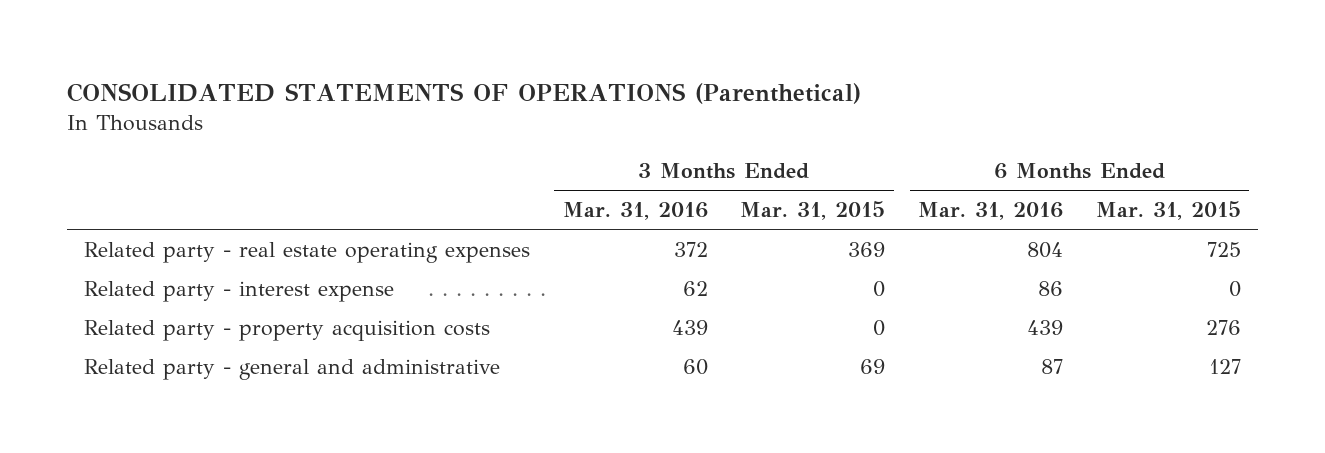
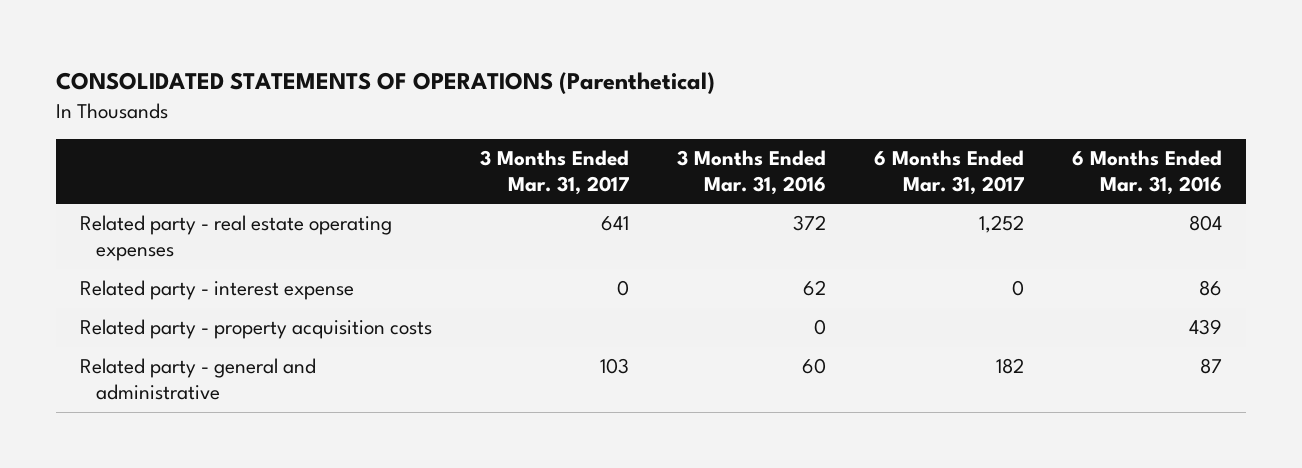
- | 3 Months Ended Mar. 31, 2016 | 3 Months Ended Mar. 31, 2015 | 6 Months Ended Mar. 31, 2016 | 6 Months Ended Mar. 31, 2015
+ | 3 Months Ended Mar. 31, 2017 | 3 Months Ended Mar. 31, 2016 | 6 Months Ended Mar. 31, 2017 | 6 Months Ended Mar. 31, 2016
- Related party - property acquisition costs | 439 | 0 | 439 | 276
+ Related party - property acquisition costs | | 0 | | 439

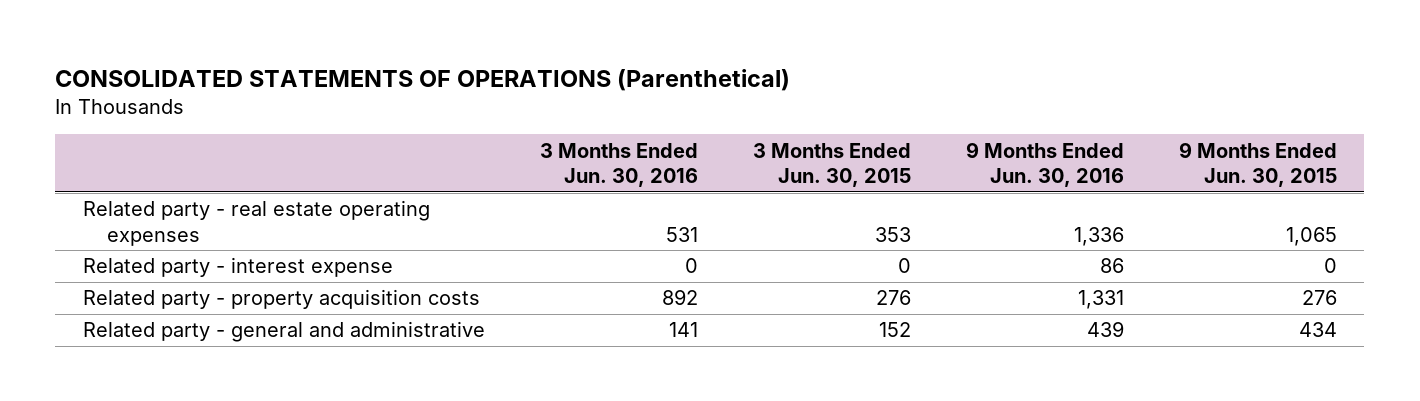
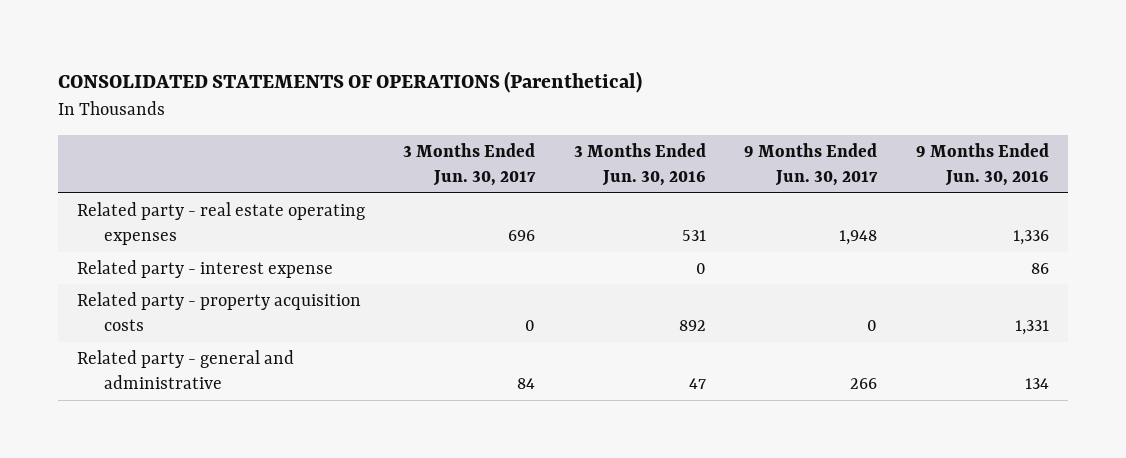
- | 3 Months Ended Jun. 30, 2016 | 3 Months Ended Jun. 30, 2015 | 9 Months Ended Jun. 30, 2016 | 9 Months Ended Jun. 30, 2015
+ | 3 Months Ended Jun. 30, 2017 | 3 Months Ended Jun. 30, 2016 | 9 Months Ended Jun. 30, 2017 | 9 Months Ended Jun. 30, 2016
- Related party - general and administrative | 141 | 152 | 439 | 434
+ Related party - general and administrative | 84 | 47 | 266 | 134

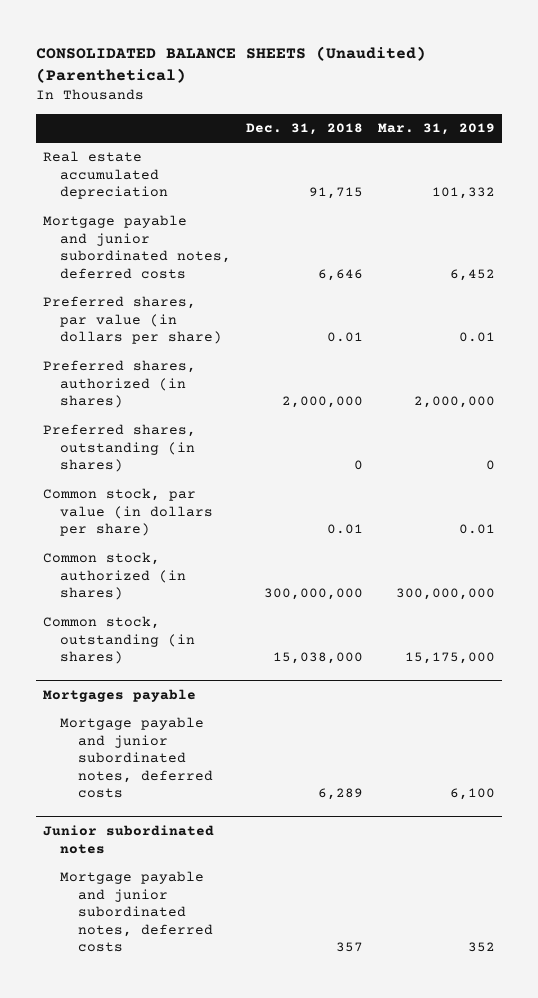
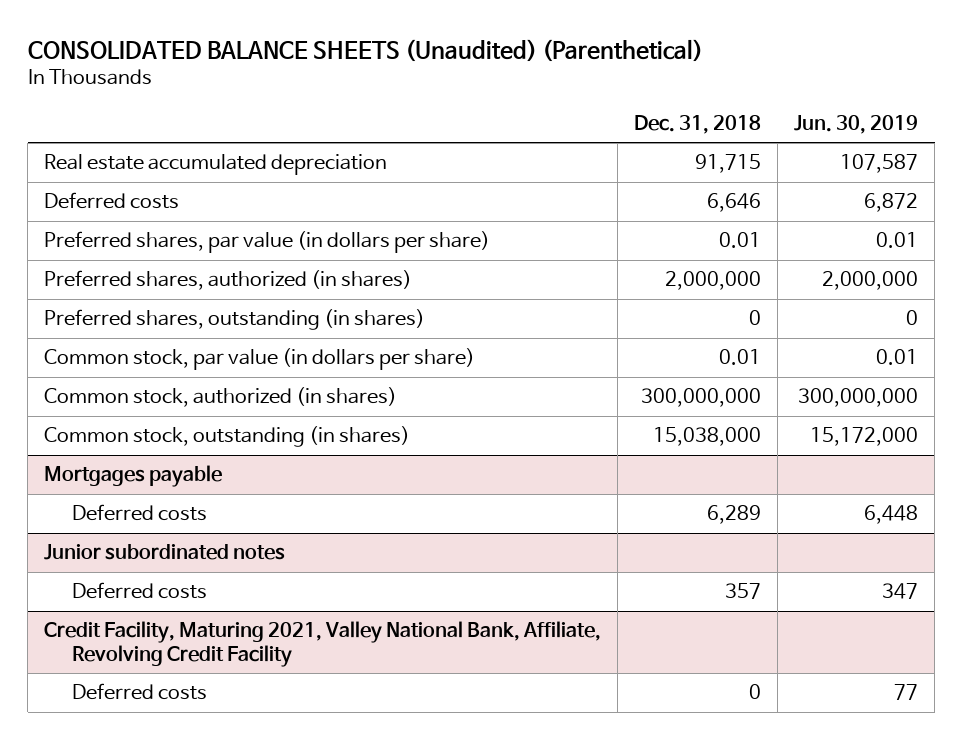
- | Dec. 31, 2018 | Mar. 31, 2019
+ | Dec. 31, 2018 | Jun. 30, 2019
- Mortgage payable and junior subordinated notes, deferred costs | 6,646 | 6,452
+ Deferred costs | 6,646 | 6,872
@ Mortgages payable
- Mortgage payable and junior subordinated notes, deferred costs | 6,289 | 6,100
+ Deferred costs | 6,289 | 6,448
@ Junior subordinated notes
- Mortgage payable and junior subordinated notes, deferred costs | 357 | 352
+ Deferred costs | 357 | 347
+ Credit Facility, Maturing 2021, Valley National Bank, Affiliate, Revolving Credit Facility
+ Deferred costs | 0 | 77

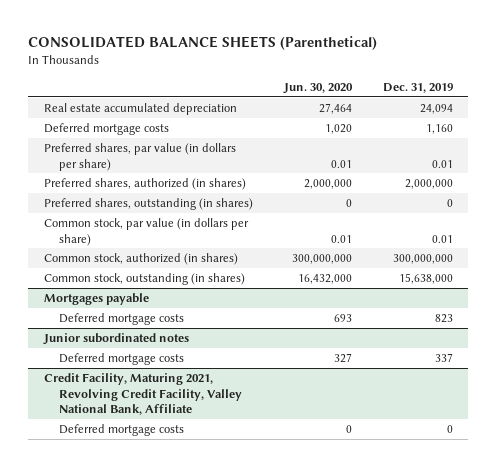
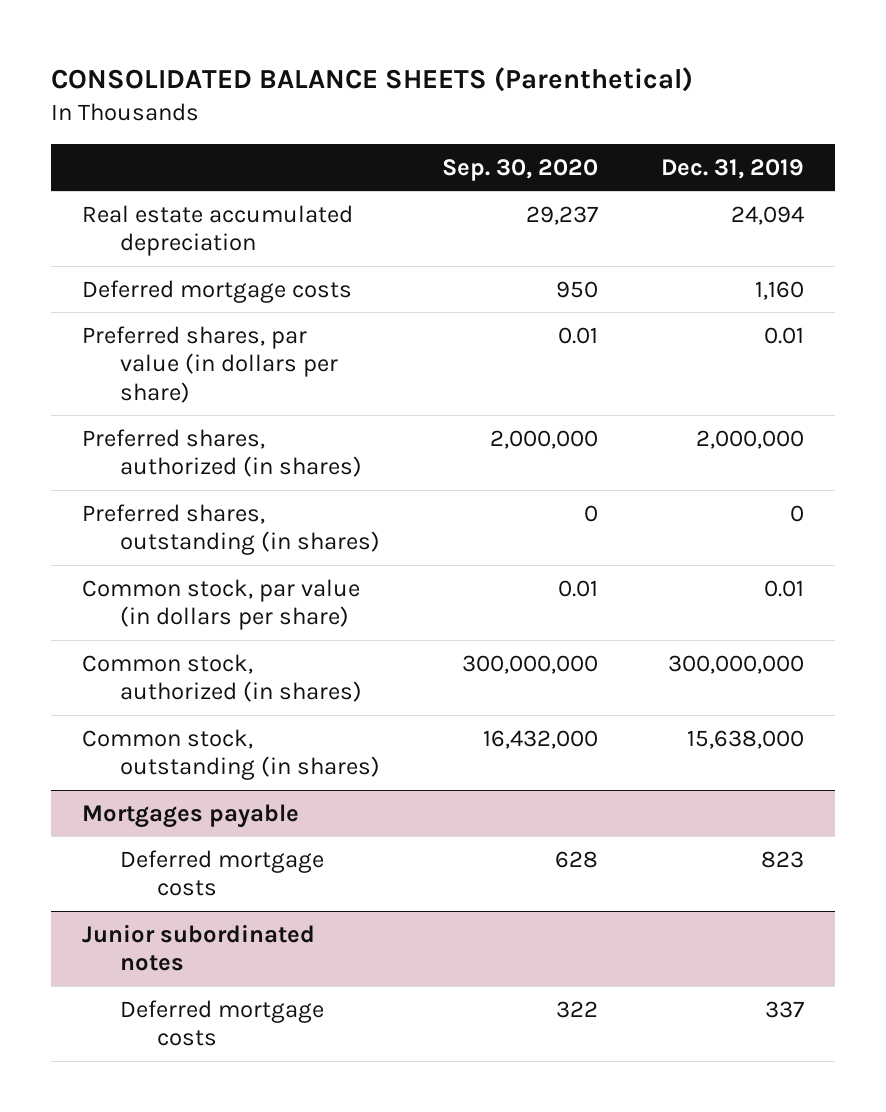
- | Jun. 30, 2020 | Dec. 31, 2019
+ | Sep. 30, 2020 | Dec. 31, 2019
- Credit Facility, Maturing 2021, Revolving Credit Facility, Valley National Bank, Affiliate
- Deferred mortgage costs | 0 | 0

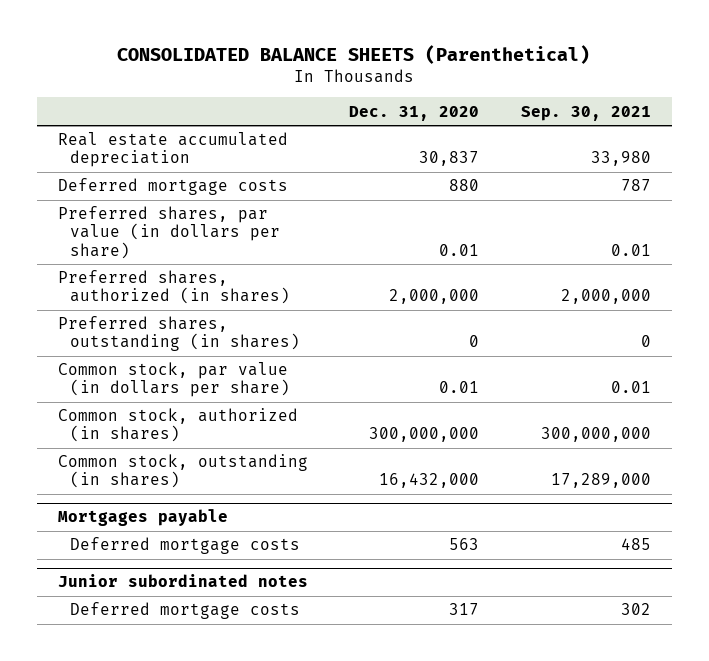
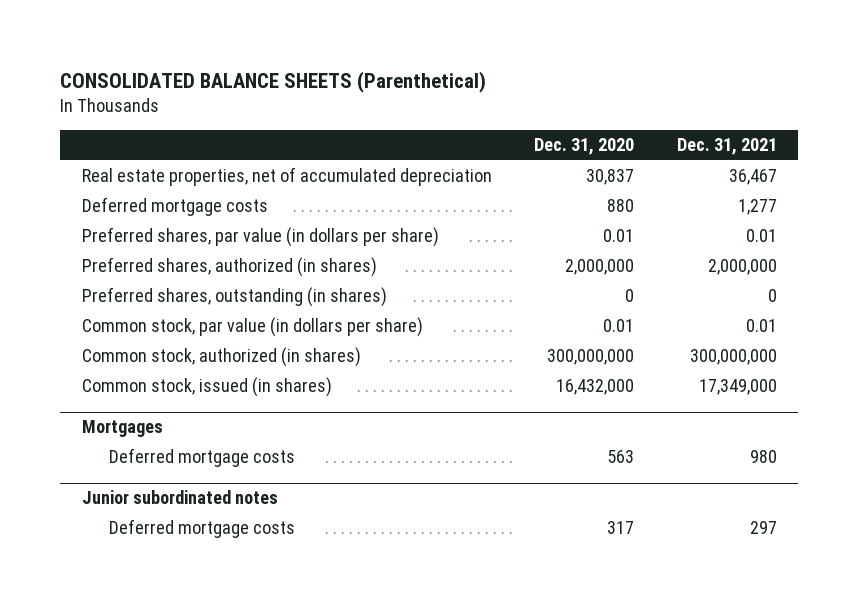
- | Dec. 31, 2020 | Sep. 30, 2021
+ | Dec. 31, 2020 | Dec. 31, 2021
- Real estate accumulated depreciation | 30,837 | 33,980
+ Real estate properties, net of accumulated depreciation | 30,837 | 36,467
- Common stock, outstanding (in shares) | 16,432,000 | 17,289,000
- Mortgages payable
+ Common stock, issued (in shares) | 16,432,000 | 17,349,000
+ Mortgages

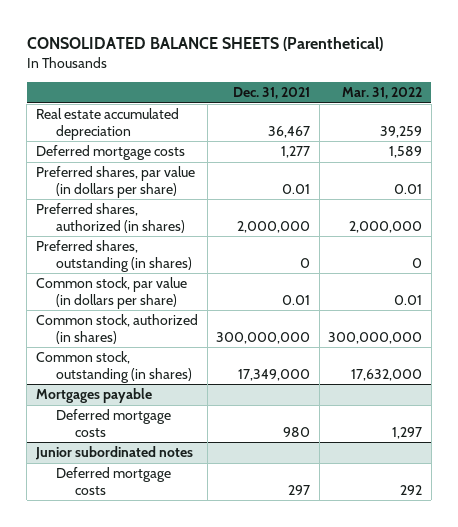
- | Dec. 31, 2020 | Dec. 31, 2021
+ | Dec. 31, 2021 | Mar. 31, 2022
- Real estate properties, net of accumulated depreciation | 30,837 | 36,467
+ Real estate accumulated depreciation | 36,467 | 39,259
- Common stock, issued (in shares) | 16,432,000 | 17,349,000
- Mortgages
+ Common stock, outstanding (in shares) | 17,349,000 | 17,632,000
+ Mortgages payable

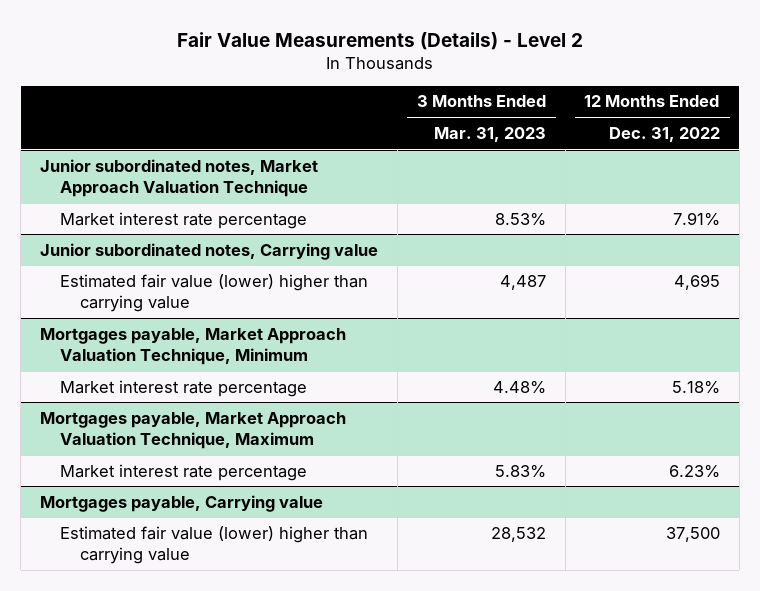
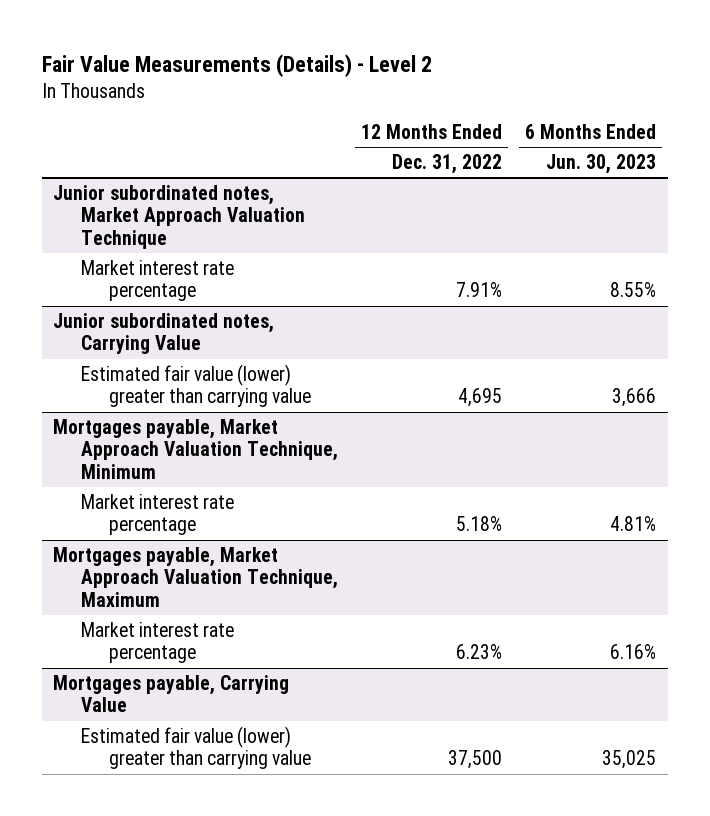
- | 3 Months Ended Mar. 31, 2023 | 12 Months Ended Dec. 31, 2022
+ | 12 Months Ended Dec. 31, 2022 | 6 Months Ended Jun. 30, 2023
- Junior subordinated notes, Carrying value
- Estimated fair value (lower) higher than carrying value | 4,487 | 4,695
+ Junior subordinated notes, Carrying Value
+ Estimated fair value (lower) greater than carrying value | 4,695 | 3,666
- Mortgages payable, Carrying value
- Estimated fair value (lower) higher than carrying value | 28,532 | 37,500
+ Mortgages payable, Carrying Value
+ Estimated fair value (lower) greater than carrying value | 37,500 | 35,025

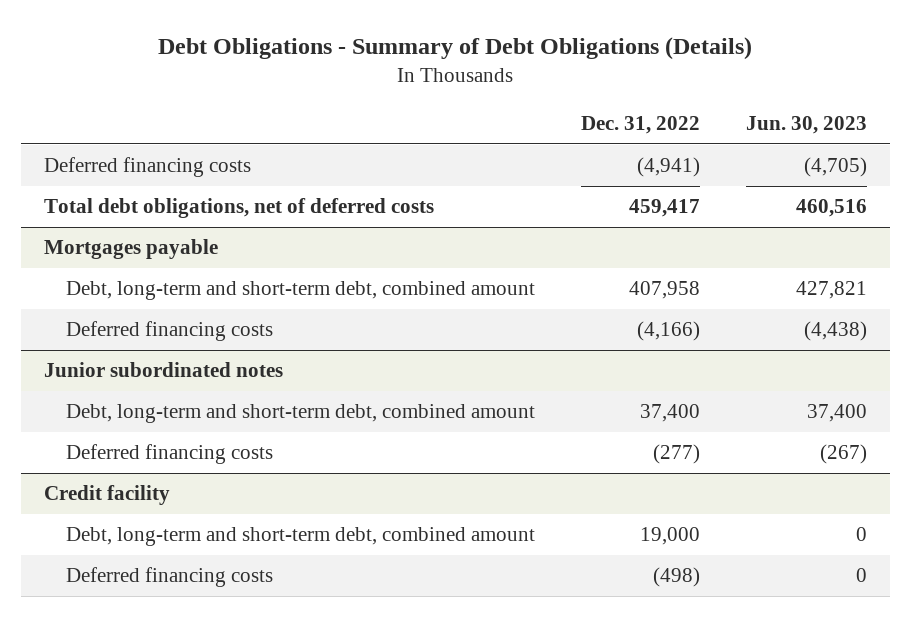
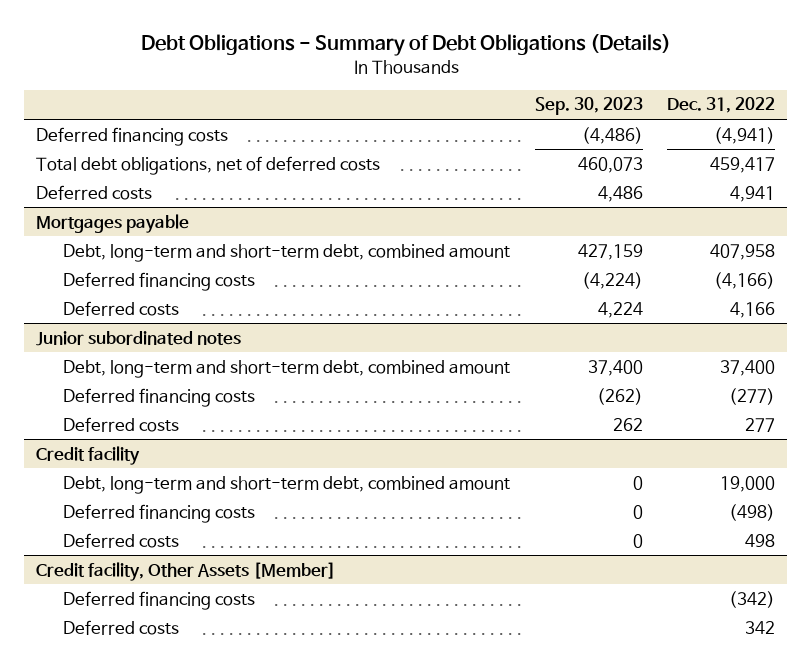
- | Dec. 31, 2022 | Jun. 30, 2023
+ | Sep. 30, 2023 | Dec. 31, 2022
+ Deferred costs | 4,486 | 4,941
@ Mortgages payable
+ Deferred costs | 4,224 | 4,166
@ Junior subordinated notes
+ Deferred costs | 262 | 277
@ Credit facility
+ Deferred costs | 0 | 498
+ Credit facility, Other Assets [Member]
+ Deferred financing costs | | (342)
+ Deferred costs | | 342

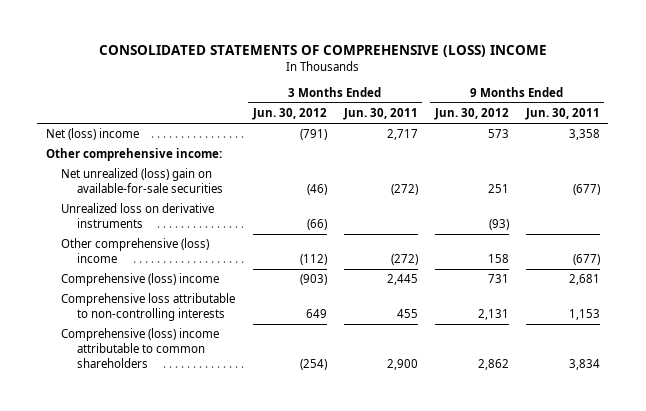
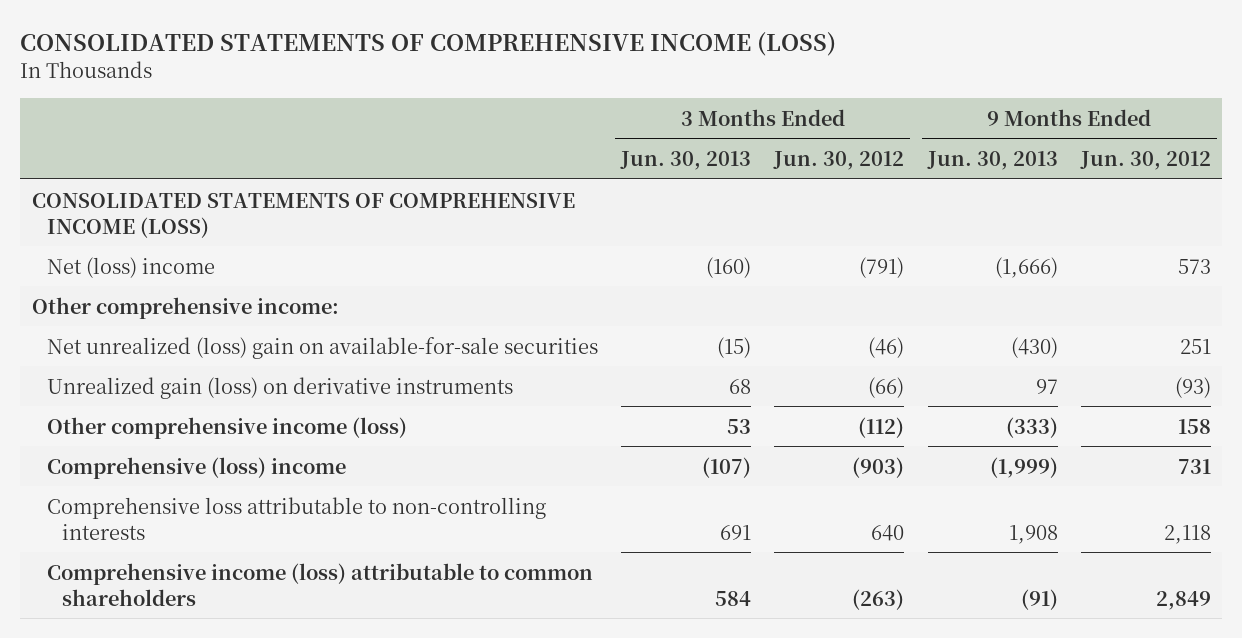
- CONSOLIDATED STATEMENTS OF COMPREHENSIVE (LOSS) INCOME
+ CONSOLIDATED STATEMENTS OF COMPREHENSIVE INCOME (LOSS)
- | 3 Months Ended Jun. 30, 2012 | 3 Months Ended Jun. 30, 2011 | 9 Months Ended Jun. 30, 2012 | 9 Months Ended Jun. 30, 2011
+ | 3 Months Ended Jun. 30, 2013 | 3 Months Ended Jun. 30, 2012 | 9 Months Ended Jun. 30, 2013 | 9 Months Ended Jun. 30, 2012
+ CONSOLIDATED STATEMENTS OF COMPREHENSIVE INCOME (LOSS)
- Unrealized loss on derivative instruments | (66) | | (93) |
- Other comprehensive (loss) income | (112) | (272) | 158 | (677)
+ Unrealized gain (loss) on derivative instruments | 68 | (66) | 97 | (93)
+ Other comprehensive income (loss) | 53 | (112) | (333) | 158
- Comprehensive loss attributable to non-controlling interests | 649 | 455 | 2,131 | 1,153
- Comprehensive (loss) income attributable to common shareholders | (254) | 2,900 | 2,862 | 3,834
+ Comprehensive loss attributable to non-controlling interests | 691 | 640 | 1,908 | 2,118
+ Comprehensive income (loss) attributable to common shareholders | 584 | (263) | (91) | 2,849

